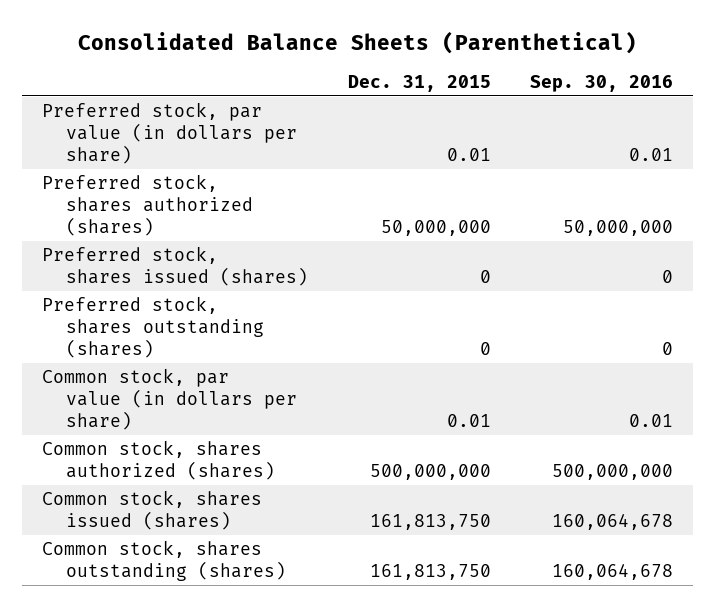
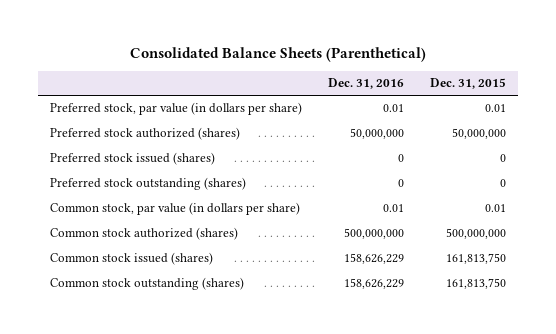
- | Dec. 31, 2015 | Sep. 30, 2016
+ | Dec. 31, 2016 | Dec. 31, 2015
- Preferred stock, shares authorized (shares) | 50,000,000 | 50,000,000
- Preferred stock, shares issued (shares) | 0 | 0
- Preferred stock, shares outstanding (shares) | 0 | 0
+ Preferred stock authorized (shares) | 50,000,000 | 50,000,000
+ Preferred stock issued (shares) | 0 | 0
+ Preferred stock outstanding (shares) | 0 | 0
- Common stock, shares authorized (shares) | 500,000,000 | 500,000,000
- Common stock, shares issued (shares) | 161,813,750 | 160,064,678
- Common stock, shares outstanding (shares) | 161,813,750 | 160,064,678
+ Common stock authorized (shares) | 500,000,000 | 500,000,000
+ Common stock issued (shares) | 158,626,229 | 161,813,750
+ Common stock outstanding (shares) | 158,626,229 | 161,813,750

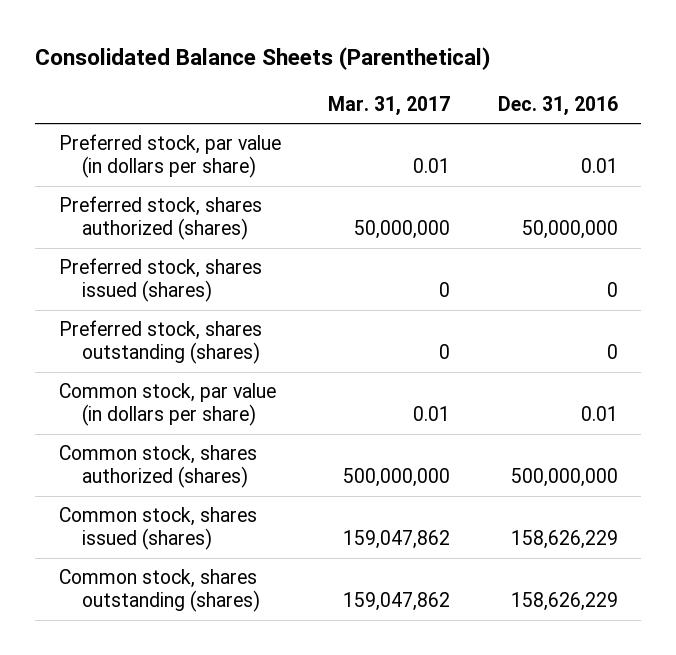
- | Dec. 31, 2016 | Dec. 31, 2015
+ | Mar. 31, 2017 | Dec. 31, 2016
- Preferred stock authorized (shares) | 50,000,000 | 50,000,000
- Preferred stock issued (shares) | 0 | 0
- Preferred stock outstanding (shares) | 0 | 0
+ Preferred stock, shares authorized (shares) | 50,000,000 | 50,000,000
+ Preferred stock, shares issued (shares) | 0 | 0
+ Preferred stock, shares outstanding (shares) | 0 | 0
- Common stock authorized (shares) | 500,000,000 | 500,000,000
- Common stock issued (shares) | 158,626,229 | 161,813,750
- Common stock outstanding (shares) | 158,626,229 | 161,813,750
+ Common stock, shares authorized (shares) | 500,000,000 | 500,000,000
+ Common stock, shares issued (shares) | 159,047,862 | 158,626,229
+ Common stock, shares outstanding (shares) | 159,047,862 | 158,626,229

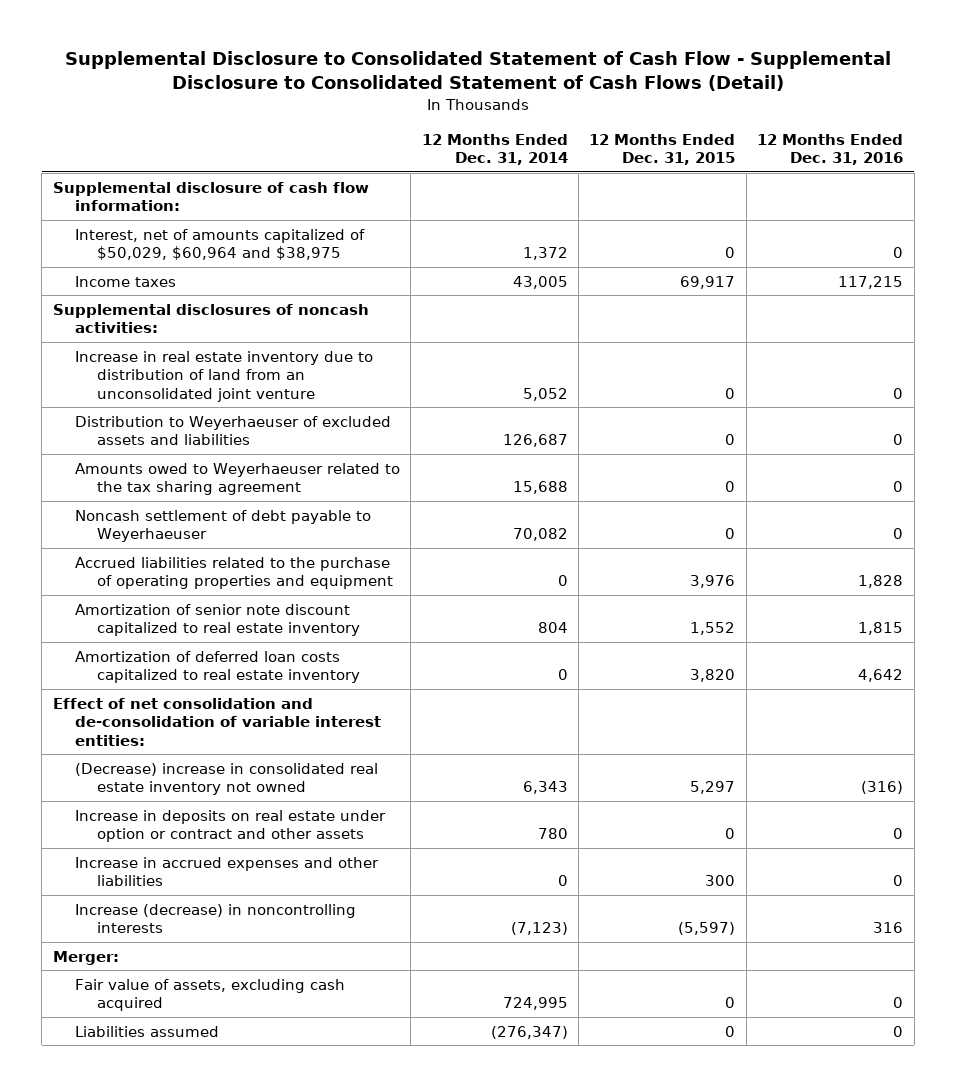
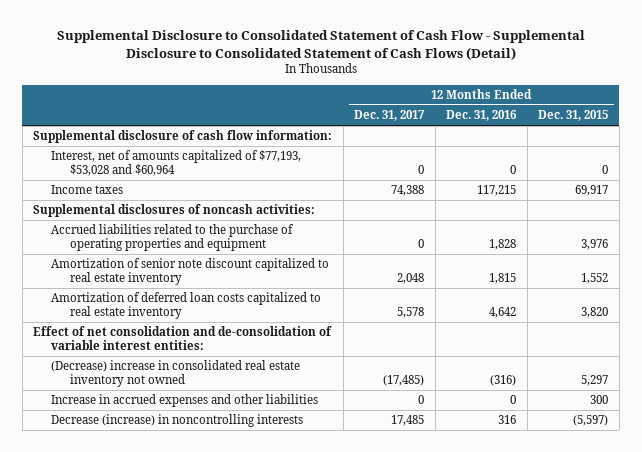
- | 12 Months Ended Dec. 31, 2014 | 12 Months Ended Dec. 31, 2015 | 12 Months Ended Dec. 31, 2016
+ | 12 Months Ended Dec. 31, 2017 | 12 Months Ended Dec. 31, 2016 | 12 Months Ended Dec. 31, 2015
- Interest, net of amounts capitalized of $50,029, $60,964 and $38,975 | 1,372 | 0 | 0
+ Interest, net of amounts capitalized of $77,193, $53,028 and $60,964 | 0 | 0 | 0
- Increase in real estate inventory due to distribution of land from an unconsolidated joint venture | 5,052 | 0 | 0
- Distribution to Weyerhaeuser of excluded assets and liabilities | 126,687 | 0 | 0
- Amounts owed to Weyerhaeuser related to the tax sharing agreement | 15,688 | 0 | 0
- Noncash settlement of debt payable to Weyerhaeuser | 70,082 | 0 | 0
- Increase in deposits on real estate under option or contract and other assets | 780 | 0 | 0
- Increase (decrease) in noncontrolling interests | (7,123) | (5,597) | 316
- Merger:
- Fair value of assets, excluding cash acquired | 724,995 | 0 | 0
- Liabilities assumed | (276,347) | 0 | 0
+ Decrease (increase) in noncontrolling interests | 17,485 | 316 | (5,597)

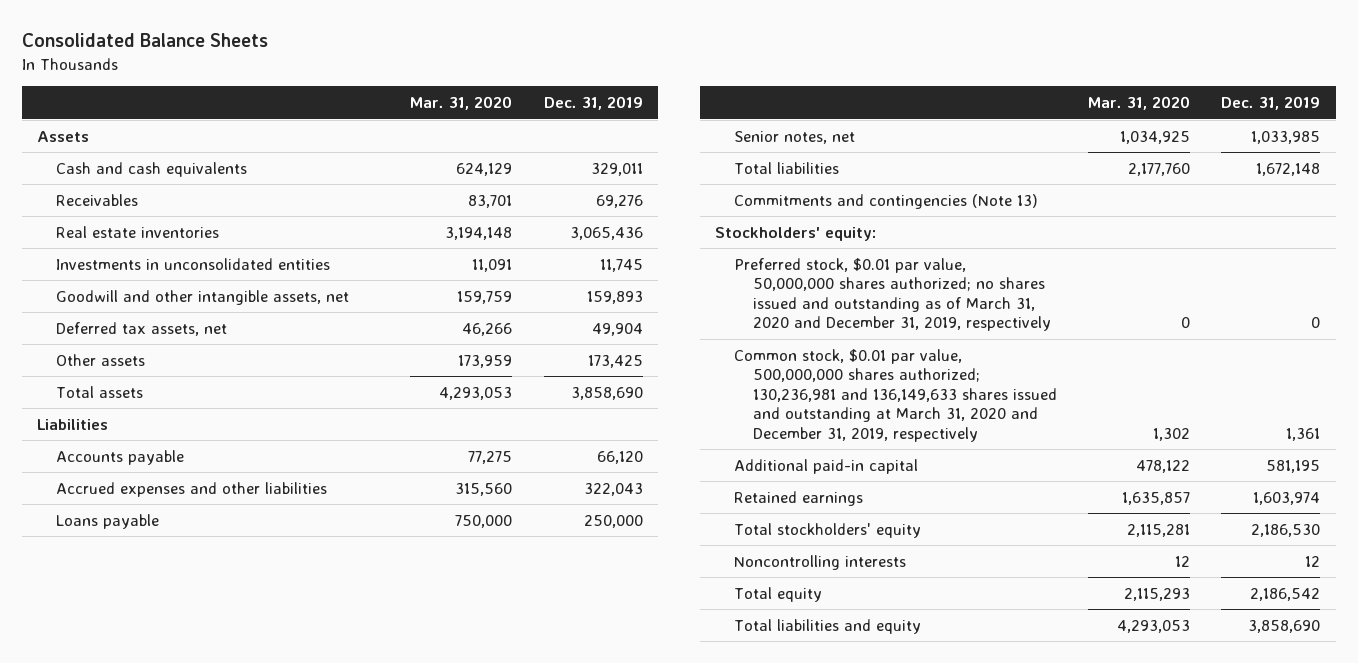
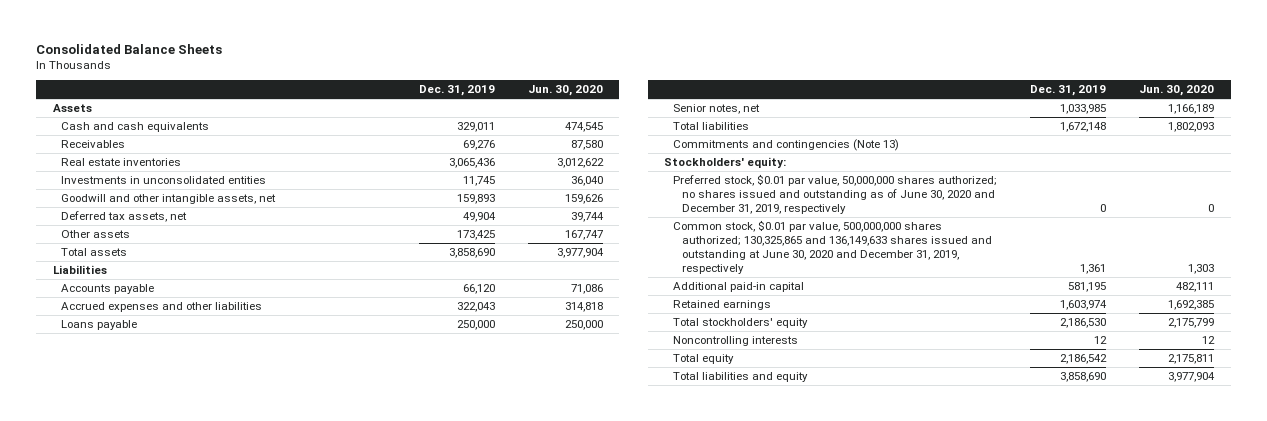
- | Mar. 31, 2020 | Dec. 31, 2019
+ | Dec. 31, 2019 | Jun. 30, 2020
- Preferred stock, $0.01 par value, 50,000,000 shares authorized; no shares issued and outstanding as of March 31, 2020 and December 31, 2019, respectively | 0 | 0
- Common stock, $0.01 par value, 500,000,000 shares authorized; 130,236,981 and 136,149,633 shares issued and outstanding at March 31, 2020 and December 31, 2019, respectively | 1,302 | 1,361
+ Preferred stock, $0.01 par value, 50,000,000 shares authorized; no shares issued and outstanding as of June 30, 2020 and December 31, 2019, respectively | 0 | 0
+ Common stock, $0.01 par value, 500,000,000 shares authorized; 130,325,865 and 136,149,633 shares issued and outstanding at June 30, 2020 and December 31, 2019, respectively | 1,361 | 1,303

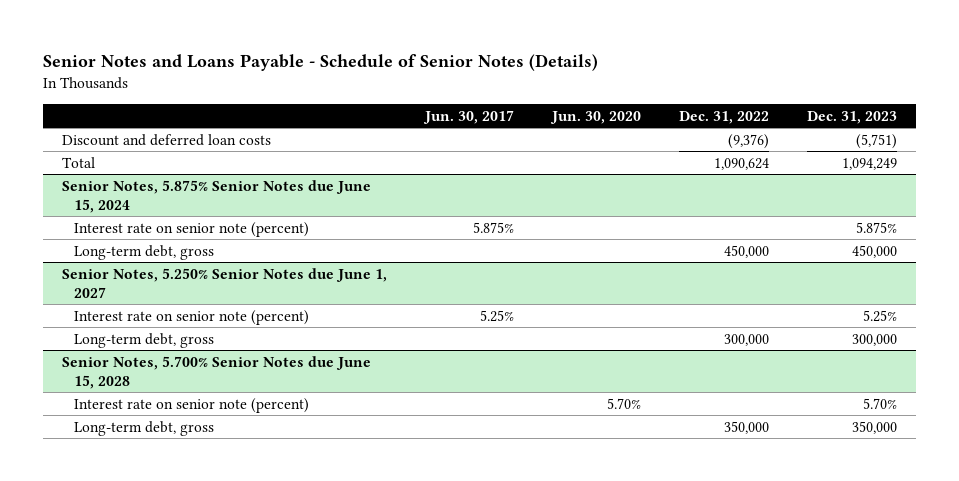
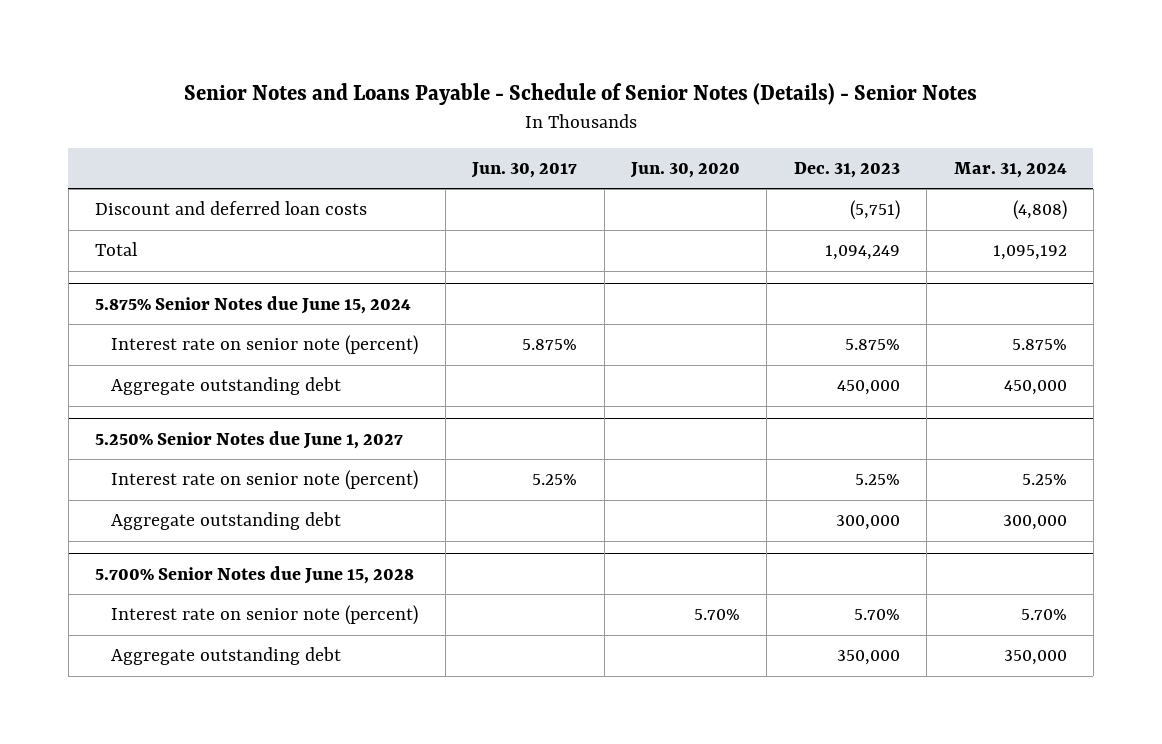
- Senior Notes and Loans Payable - Schedule of Senior Notes (Details)
+ Senior Notes and Loans Payable - Schedule of Senior Notes (Details) - Senior Notes
- | Jun. 30, 2017 | Jun. 30, 2020 | Dec. 31, 2022 | Dec. 31, 2023
+ | Jun. 30, 2017 | Jun. 30, 2020 | Dec. 31, 2023 | Mar. 31, 2024
- Senior Notes, 5.875% Senior Notes due June 15, 2024
+ 5.875% Senior Notes due June 15, 2024
- Long-term debt, gross | | | 450,000 | 450,000
- Senior Notes, 5.250% Senior Notes due June 1, 2027
+ Aggregate outstanding debt | | | 450,000 | 450,000
+ 5.250% Senior Notes due June 1, 2027
- Long-term debt, gross | | | 300,000 | 300,000
- Senior Notes, 5.700% Senior Notes due June 15, 2028
+ Aggregate outstanding debt | | | 300,000 | 300,000
+ 5.700% Senior Notes due June 15, 2028
- Long-term debt, gross | | | 350,000 | 350,000
+ Aggregate outstanding debt | | | 350,000 | 350,000

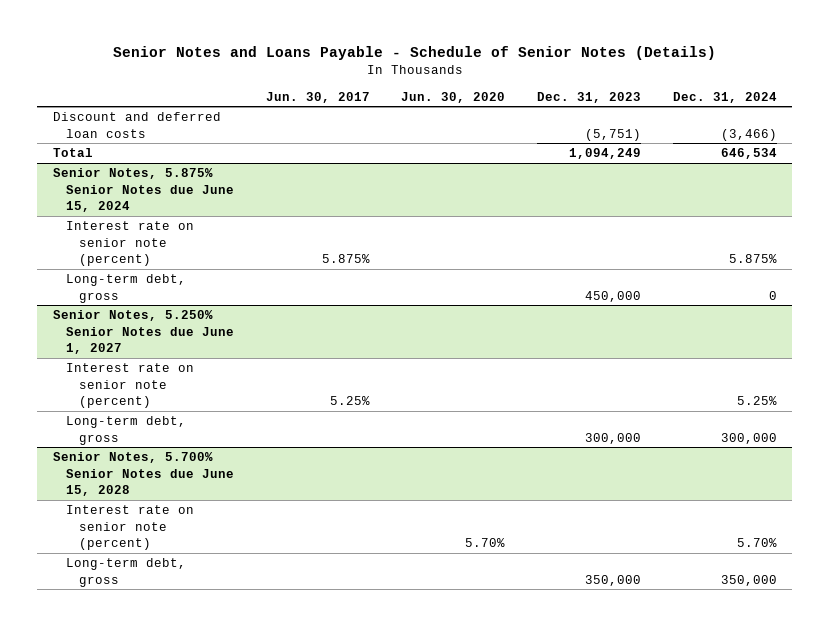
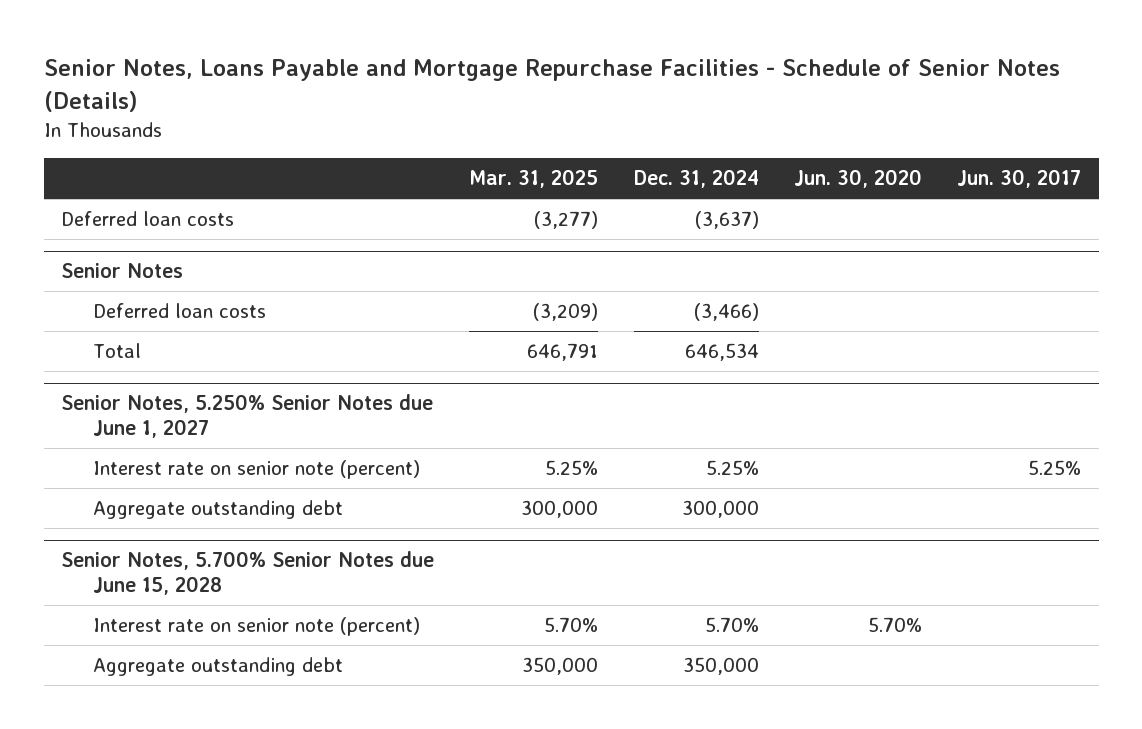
- Senior Notes and Loans Payable - Schedule of Senior Notes (Details)
+ Senior Notes, Loans Payable and Mortgage Repurchase Facilities - Schedule of Senior Notes (Details)
- | Jun. 30, 2017 | Jun. 30, 2020 | Dec. 31, 2023 | Dec. 31, 2024
+ | Mar. 31, 2025 | Dec. 31, 2024 | Jun. 30, 2020 | Jun. 30, 2017
- Discount and deferred loan costs | | | (5,751) | (3,466)
+ Deferred loan costs | (3,277) | (3,637) | |
+ Senior Notes
+ Deferred loan costs | (3,209) | (3,466) | |
- Senior Notes, 5.875% Senior Notes due June 15, 2024
- Interest rate on senior note (percent) | 5.875% | | | 5.875%
- Long-term debt, gross | | | 450,000 | 0
@ Senior Notes, 5.250% Senior Notes due June 1, 2027
- Long-term debt, gross | | | 300,000 | 300,000
+ Aggregate outstanding debt | 300,000 | 300,000 | |
@ Senior Notes, 5.700% Senior Notes due June 15, 2028
- Long-term debt, gross | | | 350,000 | 350,000
+ Aggregate outstanding debt | 350,000 | 350,000 | |

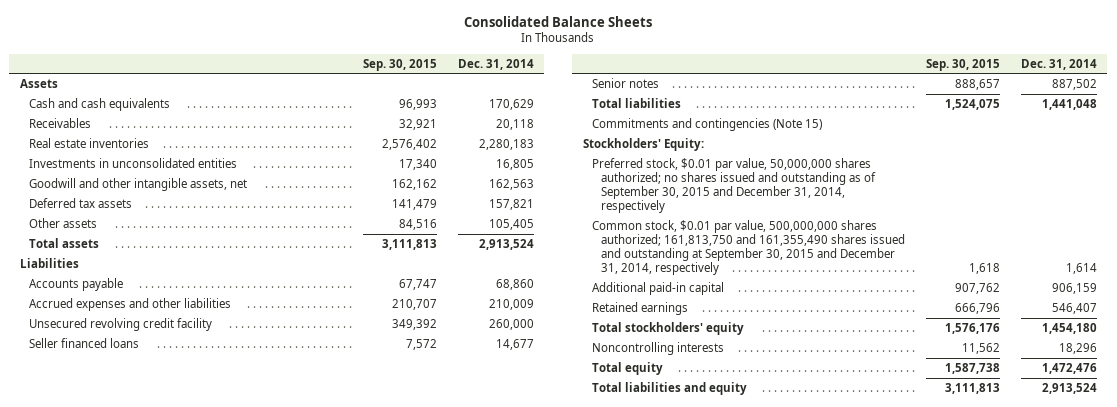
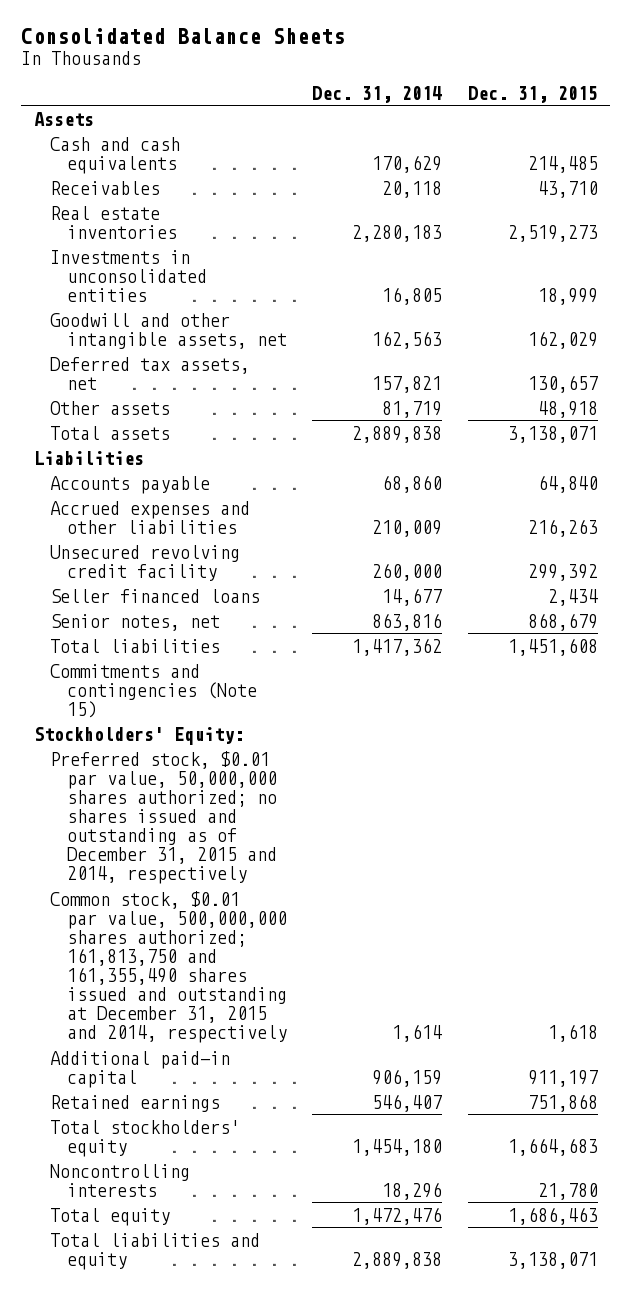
- | Sep. 30, 2015 | Dec. 31, 2014
+ | Dec. 31, 2014 | Dec. 31, 2015
- Deferred tax assets | 141,479 | 157,821
- Other assets | 84,516 | 105,405
- Total assets | 3,111,813 | 2,913,524
+ Deferred tax assets, net | 157,821 | 130,657
+ Other assets | 81,719 | 48,918
+ Total assets | 2,889,838 | 3,138,071
- Senior notes | 888,657 | 887,502
- Total liabilities | 1,524,075 | 1,441,048
+ Senior notes, net | 863,816 | 868,679
+ Total liabilities | 1,417,362 | 1,451,608
- Preferred stock, $0.01 par value, 50,000,000 shares authorized; no shares issued and outstanding as of September 30, 2015 and December 31, 2014, respectively
- Common stock, $0.01 par value, 500,000,000 shares authorized; 161,813,750 and 161,355,490 shares issued and outstanding at September 30, 2015 and December 31, 2014, respectively | 1,618 | 1,614
+ Preferred stock, $0.01 par value, 50,000,000 shares authorized; no shares issued and outstanding as of December 31, 2015 and 2014, respectively
+ Common stock, $0.01 par value, 500,000,000 shares authorized; 161,813,750 and 161,355,490 shares issued and outstanding at December 31, 2015 and 2014, respectively | 1,614 | 1,618
- Total liabilities and equity | 3,111,813 | 2,913,524
+ Total liabilities and equity | 2,889,838 | 3,138,071

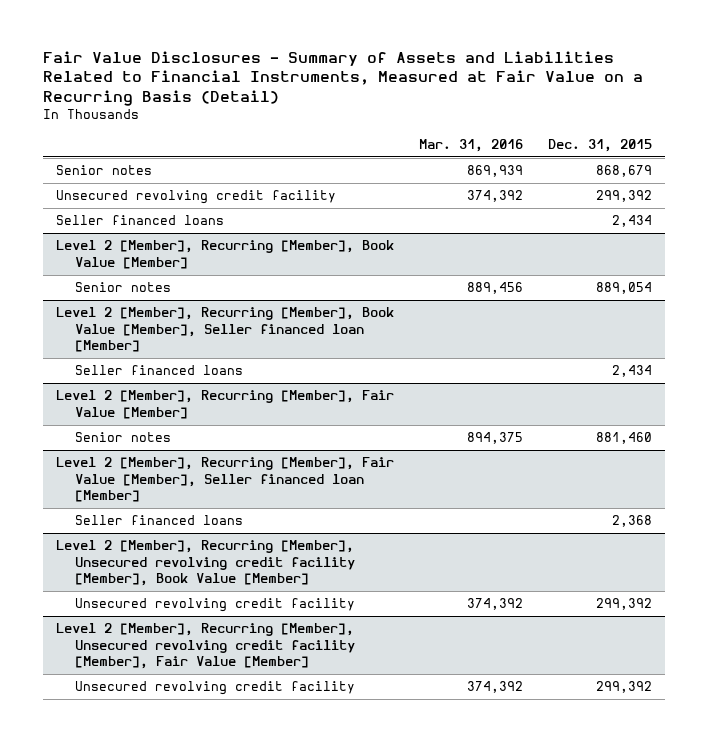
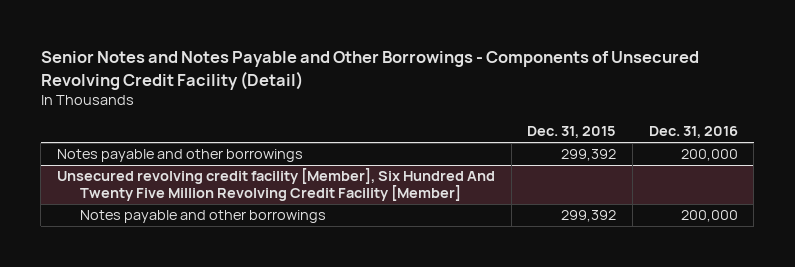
- Fair Value Disclosures - Summary of Assets and Liabilities Related to Financial Instruments, Measured at Fair Value on a Recurring Basis (Detail)
+ Senior Notes and Notes Payable and Other Borrowings - Components of Unsecured Revolving Credit Facility (Detail)
- | Mar. 31, 2016 | Dec. 31, 2015
+ | Dec. 31, 2015 | Dec. 31, 2016
- Senior notes | 869,939 | 868,679
- Unsecured revolving credit facility | 374,392 | 299,392
- Seller financed loans | | 2,434
- Level 2 [Member], Recurring [Member], Book Value [Member]
- Senior notes | 889,456 | 889,054
- Level 2 [Member], Recurring [Member], Book Value [Member], Seller financed loan [Member]
- Seller financed loans | | 2,434
- Level 2 [Member], Recurring [Member], Fair Value [Member]
- Senior notes | 894,375 | 881,460
- Level 2 [Member], Recurring [Member], Fair Value [Member], Seller financed loan [Member]
- Seller financed loans | | 2,368
- Level 2 [Member], Recurring [Member], Unsecured revolving credit facility [Member], Book Value [Member]
- Unsecured revolving credit facility | 374,392 | 299,392
- Level 2 [Member], Recurring [Member], Unsecured revolving credit facility [Member], Fair Value [Member]
- Unsecured revolving credit facility | 374,392 | 299,392
+ Notes payable and other borrowings | 299,392 | 200,000
+ Unsecured revolving credit facility [Member], Six Hundred And Twenty Five Million Revolving Credit Facility [Member]
+ Notes payable and other borrowings | 299,392 | 200,000

